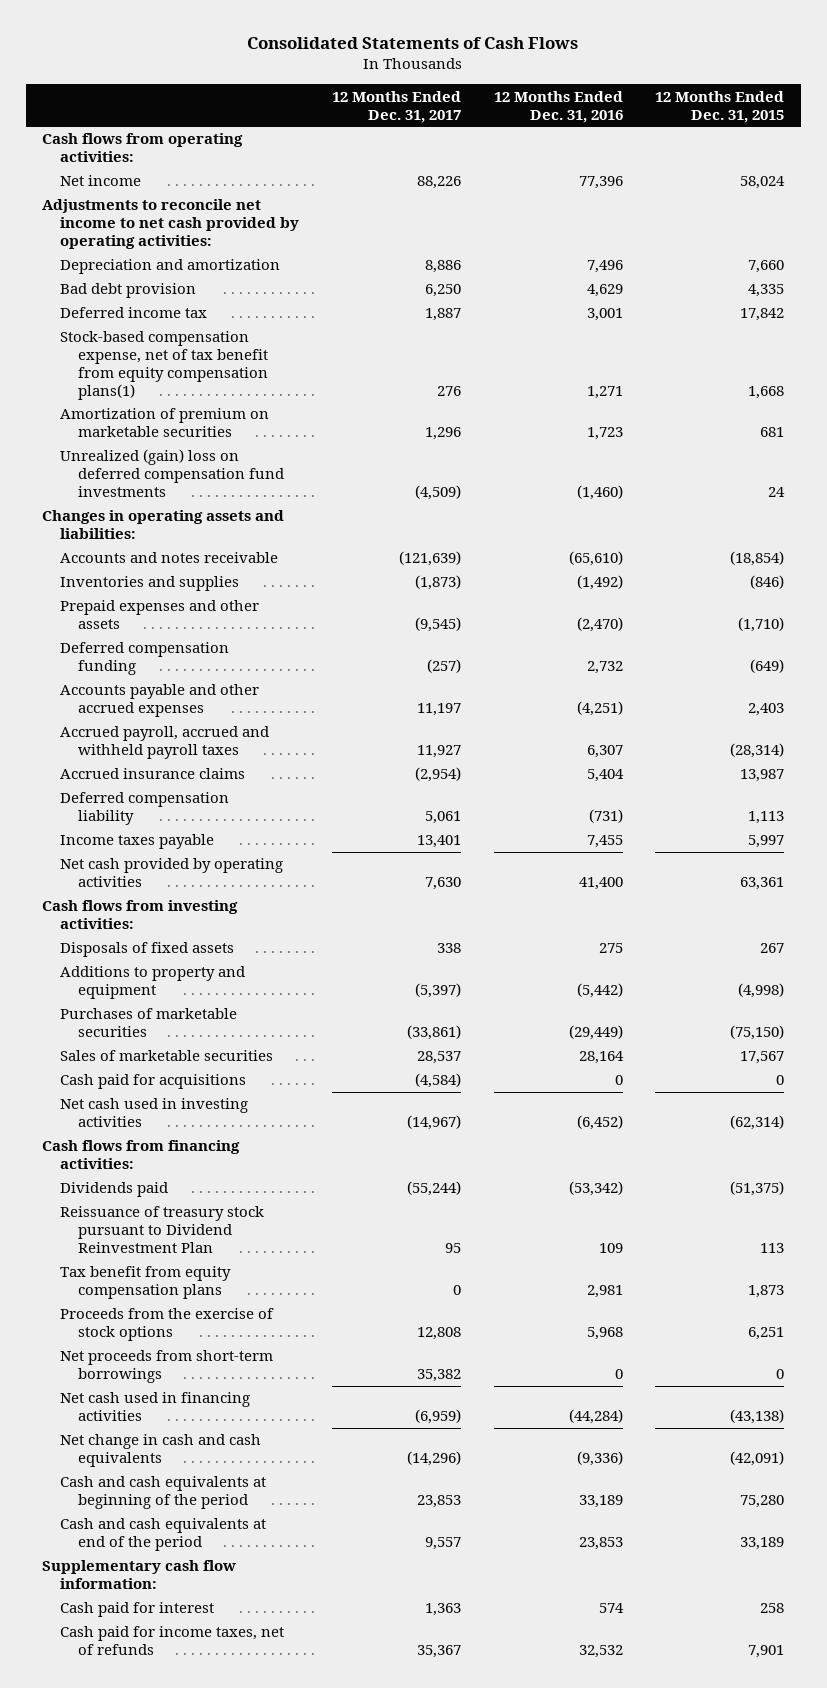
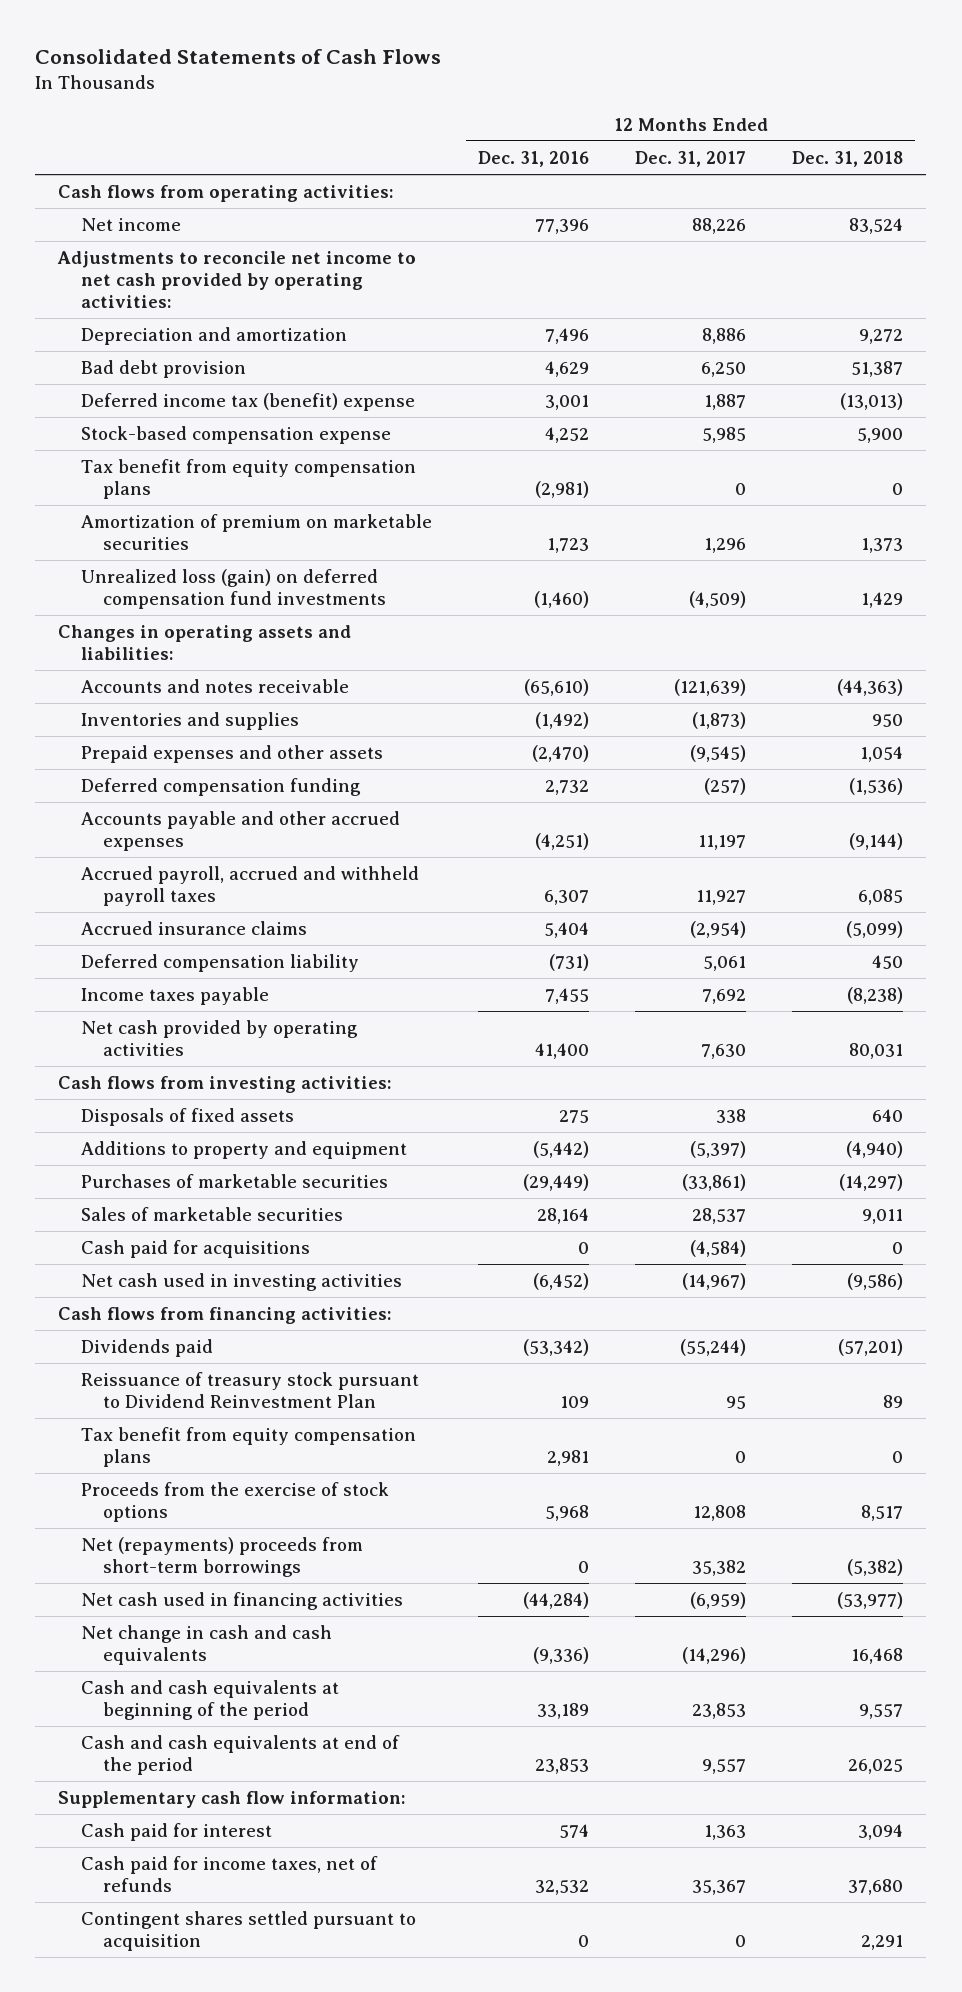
- | 12 Months Ended Dec. 31, 2017 | 12 Months Ended Dec. 31, 2016 | 12 Months Ended Dec. 31, 2015
+ | 12 Months Ended Dec. 31, 2016 | 12 Months Ended Dec. 31, 2017 | 12 Months Ended Dec. 31, 2018
- Deferred income tax | 1,887 | 3,001 | 17,842
- Stock-based compensation expense, net of tax benefit from equity compensation plans(1) | 276 | 1,271 | 1,668
+ Deferred income tax (benefit) expense | 3,001 | 1,887 | (13,013)
+ Stock-based compensation expense | 4,252 | 5,985 | 5,900
+ Tax benefit from equity compensation plans | (2,981) | 0 | 0
- Unrealized (gain) loss on deferred compensation fund investments | (4,509) | (1,460) | 24
+ Unrealized loss (gain) on deferred compensation fund investments | (1,460) | (4,509) | 1,429
- Income taxes payable | 13,401 | 7,455 | 5,997
+ Income taxes payable | 7,455 | 7,692 | (8,238)
- Net proceeds from short-term borrowings | 35,382 | 0 | 0
+ Net (repayments) proceeds from short-term borrowings | 0 | 35,382 | (5,382)
+ Contingent shares settled pursuant to acquisition | 0 | 0 | 2,291

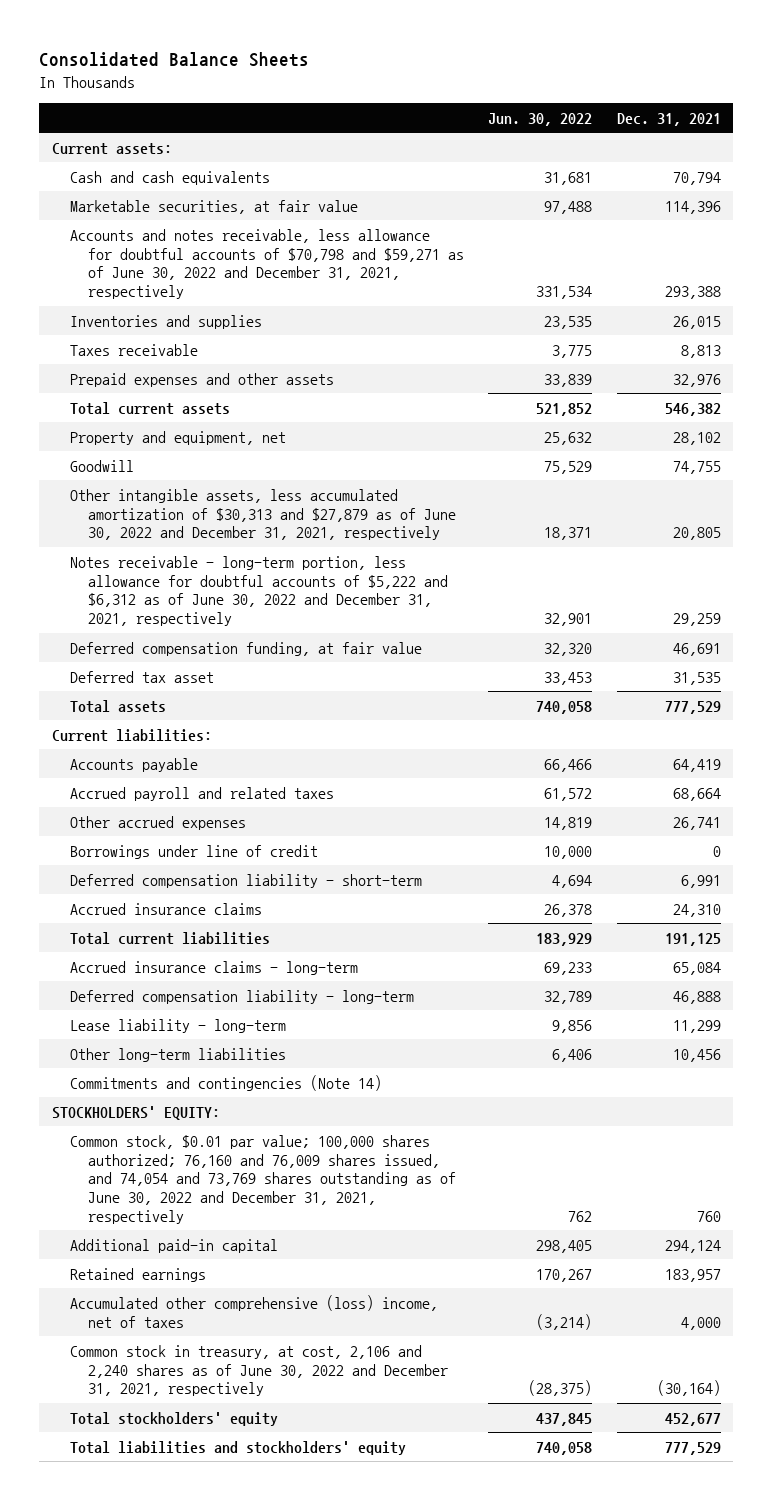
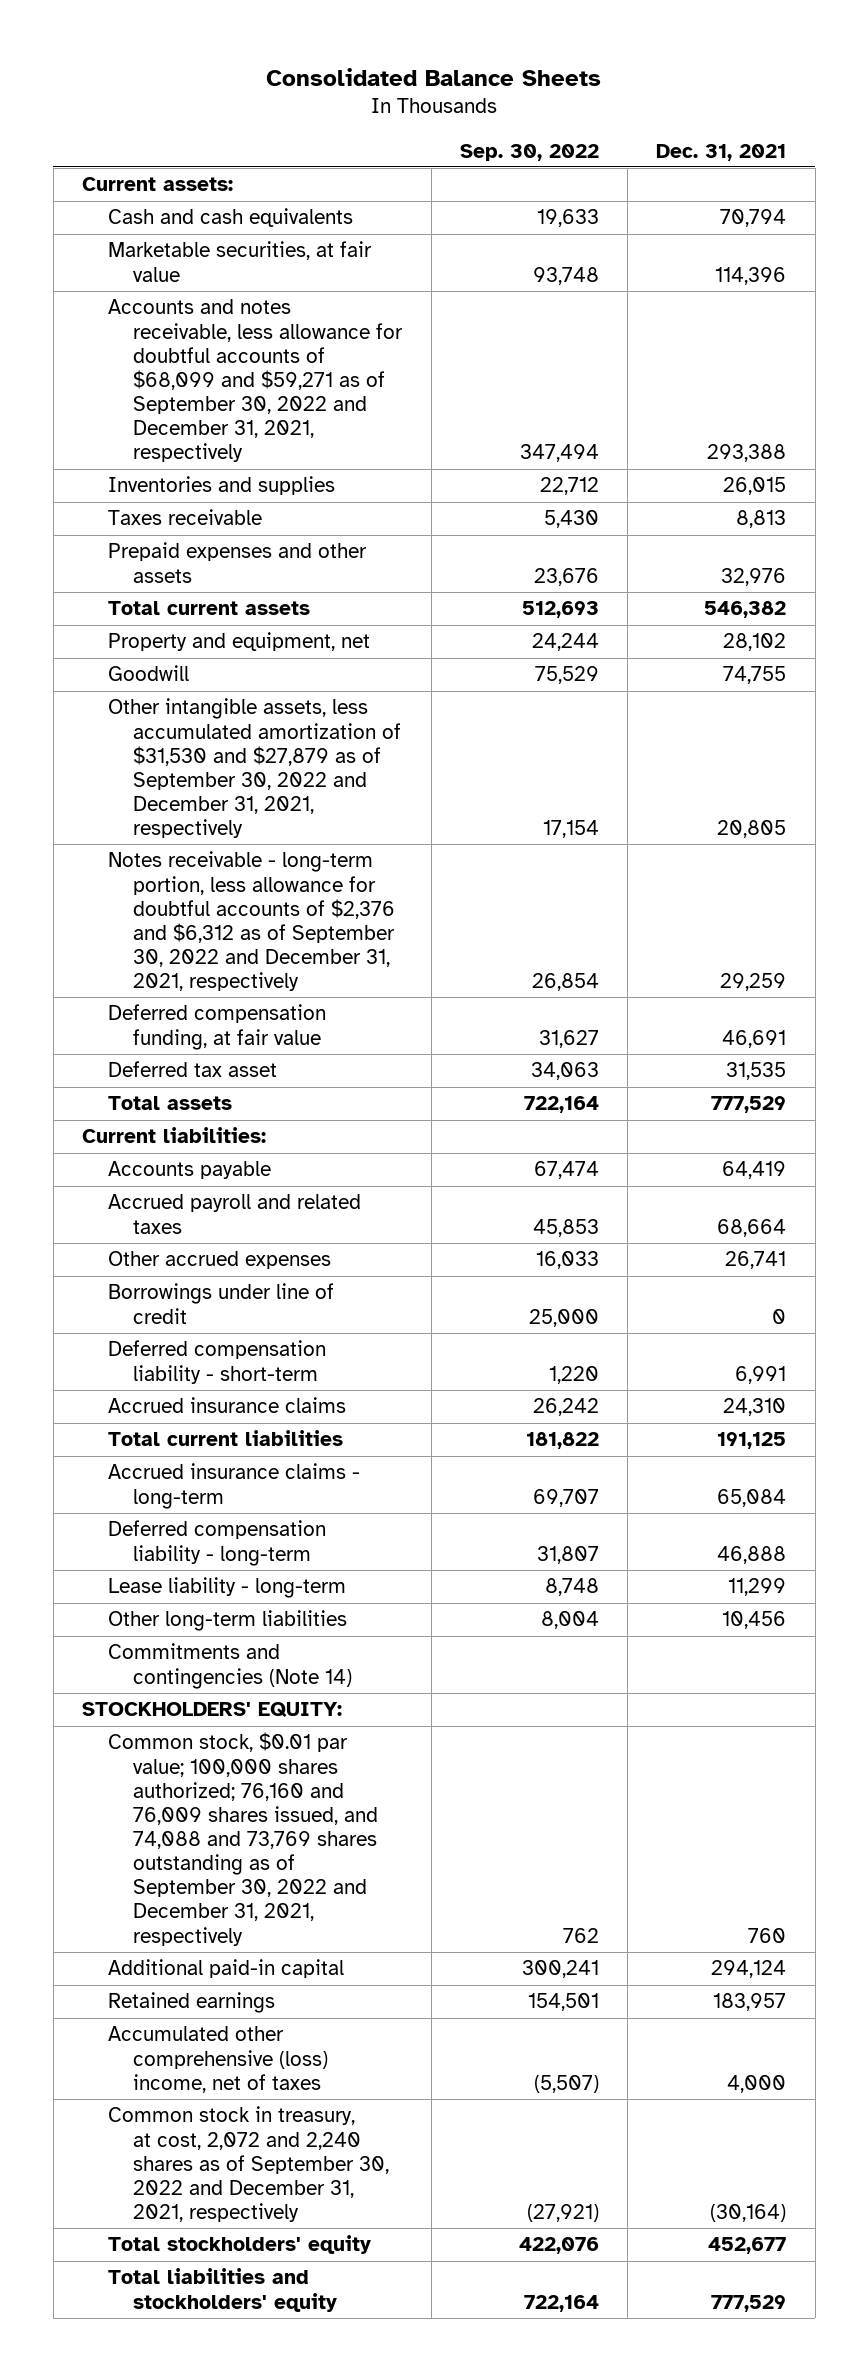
- | Jun. 30, 2022 | Dec. 31, 2021
+ | Sep. 30, 2022 | Dec. 31, 2021
- Accounts and notes receivable, less allowance for doubtful accounts of $70,798 and $59,271 as of June 30, 2022 and December 31, 2021, respectively | 331,534 | 293,388
+ Accounts and notes receivable, less allowance for doubtful accounts of $68,099 and $59,271 as of September 30, 2022 and December 31, 2021, respectively | 347,494 | 293,388
- Other intangible assets, less accumulated amortization of $30,313 and $27,879 as of June 30, 2022 and December 31, 2021, respectively | 18,371 | 20,805
- Notes receivable - long-term portion, less allowance for doubtful accounts of $5,222 and $6,312 as of June 30, 2022 and December 31, 2021, respectively | 32,901 | 29,259
+ Other intangible assets, less accumulated amortization of $31,530 and $27,879 as of September 30, 2022 and December 31, 2021, respectively | 17,154 | 20,805
+ Notes receivable - long-term portion, less allowance for doubtful accounts of $2,376 and $6,312 as of September 30, 2022 and December 31, 2021, respectively | 26,854 | 29,259
- Common stock, $0.01 par value; 100,000 shares authorized; 76,160 and 76,009 shares issued, and 74,054 and 73,769 shares outstanding as of June 30, 2022 and December 31, 2021, respectively | 762 | 760
+ Common stock, $0.01 par value; 100,000 shares authorized; 76,160 and 76,009 shares issued, and 74,088 and 73,769 shares outstanding as of September 30, 2022 and December 31, 2021, respectively | 762 | 760
- Common stock in treasury, at cost, 2,106 and 2,240 shares as of June 30, 2022 and December 31, 2021, respectively | (28,375) | (30,164)
+ Common stock in treasury, at cost, 2,072 and 2,240 shares as of September 30, 2022 and December 31, 2021, respectively | (27,921) | (30,164)

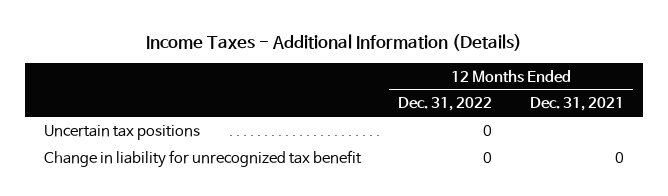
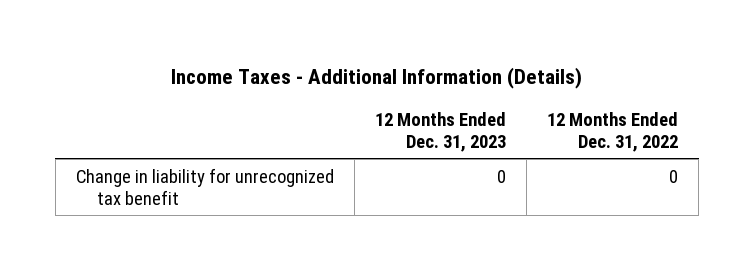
- | 12 Months Ended Dec. 31, 2022 | 12 Months Ended Dec. 31, 2021
+ | 12 Months Ended Dec. 31, 2023 | 12 Months Ended Dec. 31, 2022
- Uncertain tax positions | 0 |

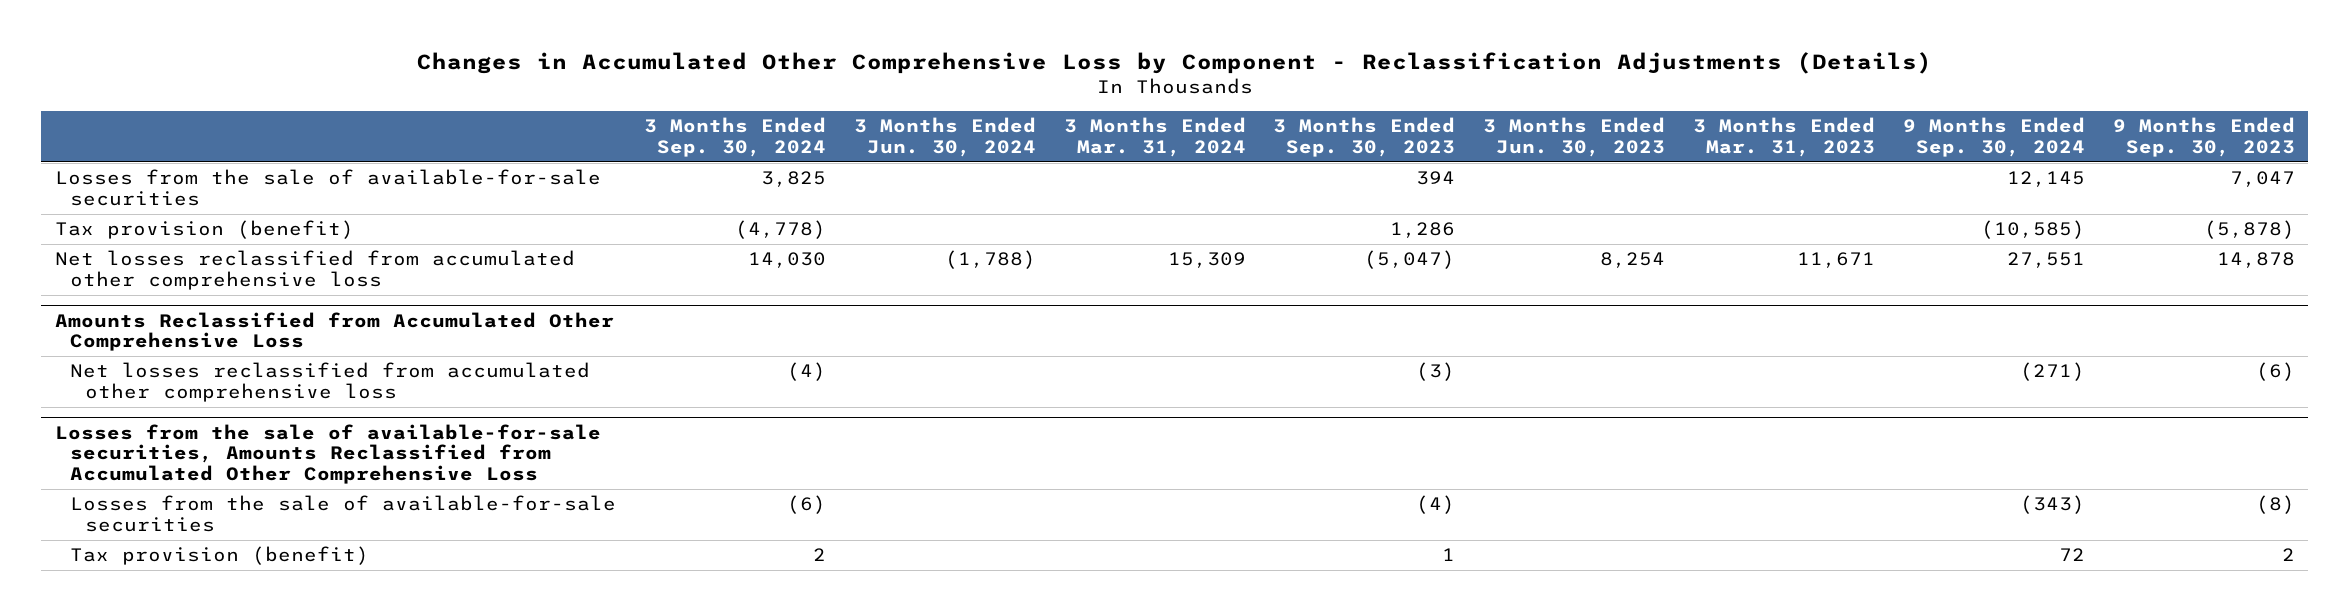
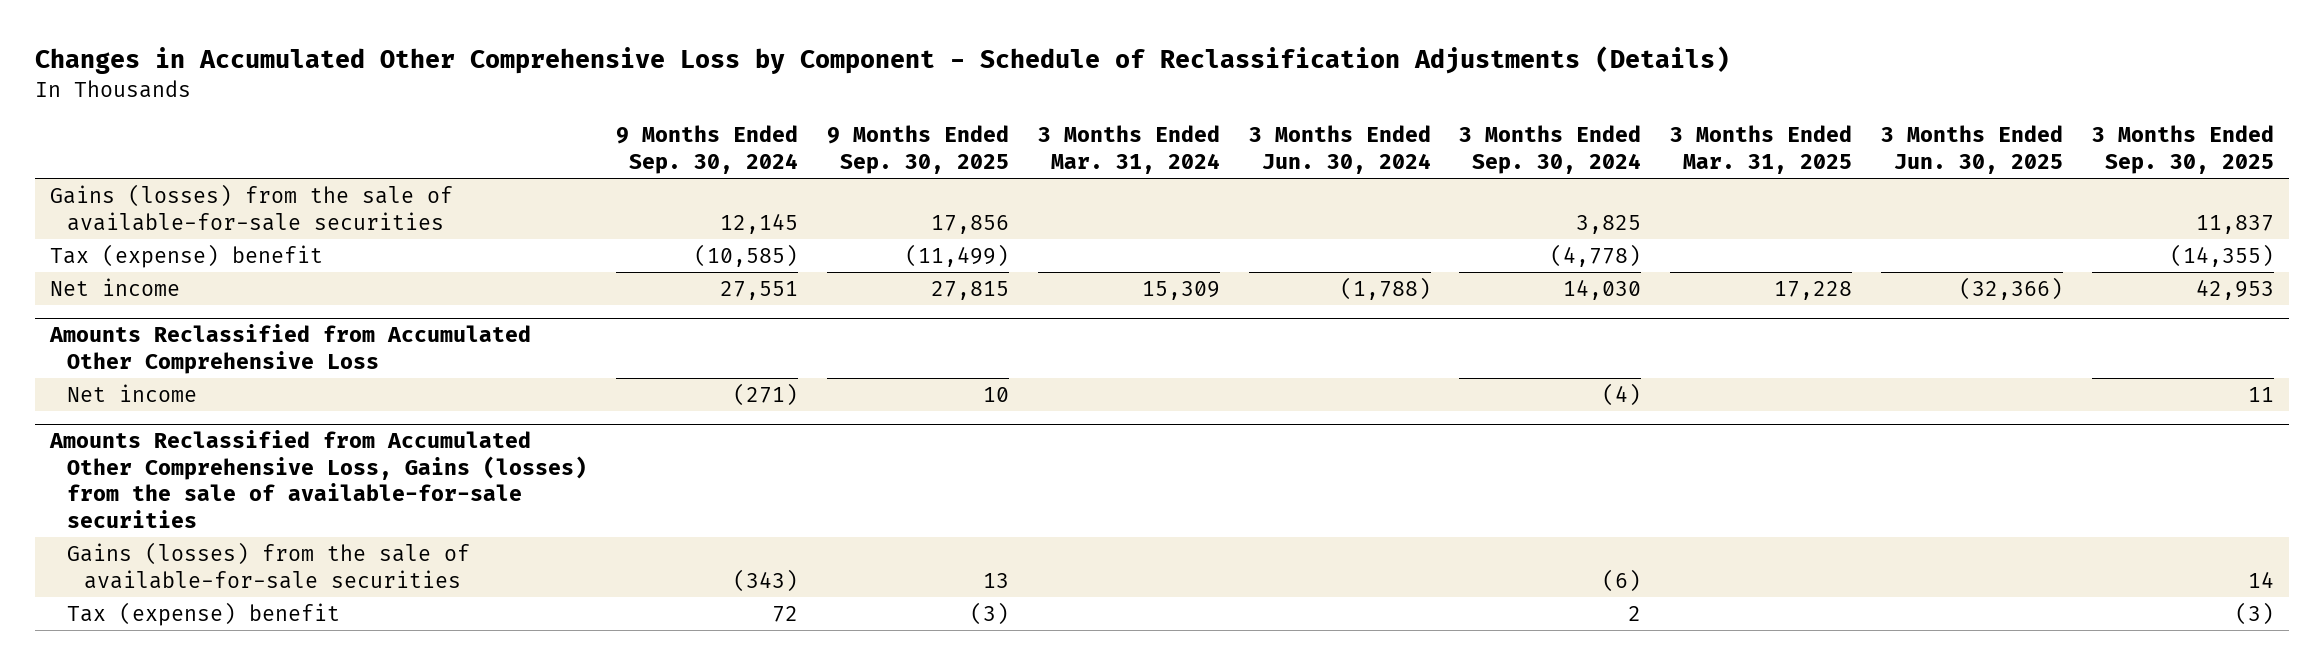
- Changes in Accumulated Other Comprehensive Loss by Component - Reclassification Adjustments (Details)
+ Changes in Accumulated Other Comprehensive Loss by Component - Schedule of Reclassification Adjustments (Details)
- | 3 Months Ended Sep. 30, 2024 | 3 Months Ended Jun. 30, 2024 | 3 Months Ended Mar. 31, 2024 | 3 Months Ended Sep. 30, 2023 | 3 Months Ended Jun. 30, 2023 | 3 Months Ended Mar. 31, 2023 | 9 Months Ended Sep. 30, 2024 | 9 Months Ended Sep. 30, 2023
+ | 9 Months Ended Sep. 30, 2024 | 9 Months Ended Sep. 30, 2025 | 3 Months Ended Mar. 31, 2024 | 3 Months Ended Jun. 30, 2024 | 3 Months Ended Sep. 30, 2024 | 3 Months Ended Mar. 31, 2025 | 3 Months Ended Jun. 30, 2025 | 3 Months Ended Sep. 30, 2025
- Losses from the sale of available-for-sale securities | 3,825 | | | 394 | | | 12,145 | 7,047
- Tax provision (benefit) | (4,778) | | | 1,286 | | | (10,585) | (5,878)
- Net losses reclassified from accumulated other comprehensive loss | 14,030 | (1,788) | 15,309 | (5,047) | 8,254 | 11,671 | 27,551 | 14,878
+ Gains (losses) from the sale of available-for-sale securities | 12,145 | 17,856 | | | 3,825 | | | 11,837
+ Tax (expense) benefit | (10,585) | (11,499) | | | (4,778) | | | (14,355)
+ Net income | 27,551 | 27,815 | 15,309 | (1,788) | 14,030 | 17,228 | (32,366) | 42,953
@ Amounts Reclassified from Accumulated Other Comprehensive Loss
- Net losses reclassified from accumulated other comprehensive loss | (4) | | | (3) | | | (271) | (6)
- Losses from the sale of available-for-sale securities, Amounts Reclassified from Accumulated Other Comprehensive Loss
- Losses from the sale of available-for-sale securities | (6) | | | (4) | | | (343) | (8)
- Tax provision (benefit) | 2 | | | 1 | | | 72 | 2
@ Amounts Reclassified from Accumulated Other Comprehensive Loss
+ Net income | (271) | 10 | | | (4) | | | 11
+ Amounts Reclassified from Accumulated Other Comprehensive Loss, Gains (losses) from the sale of available-for-sale securities
+ Gains (losses) from the sale of available-for-sale securities | (343) | 13 | | | (6) | | | 14
+ Tax (expense) benefit | 72 | (3) | | | 2 | | | (3)

